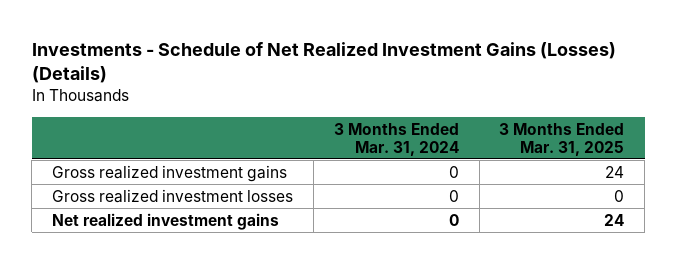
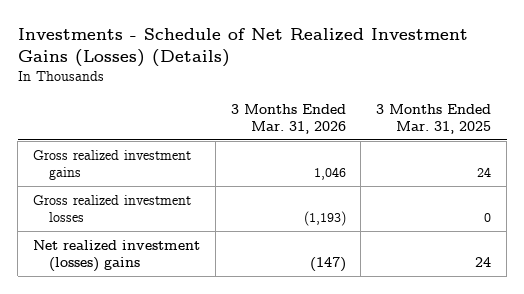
- | 3 Months Ended Mar. 31, 2024 | 3 Months Ended Mar. 31, 2025
+ | 3 Months Ended Mar. 31, 2026 | 3 Months Ended Mar. 31, 2025
- Net realized investment gains | 0 | 24
+ Net realized investment (losses) gains | (147) | 24

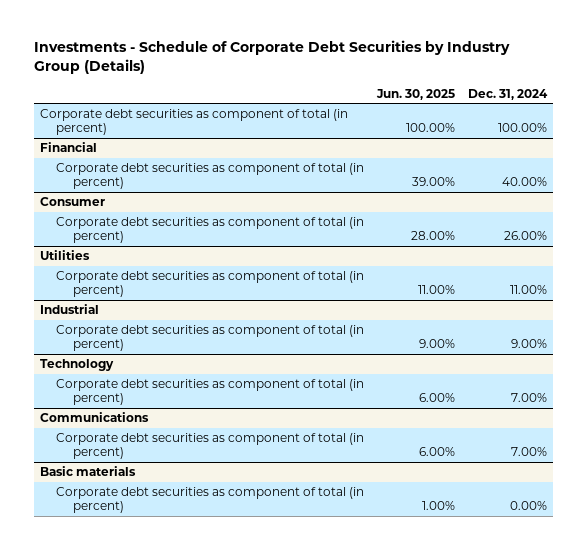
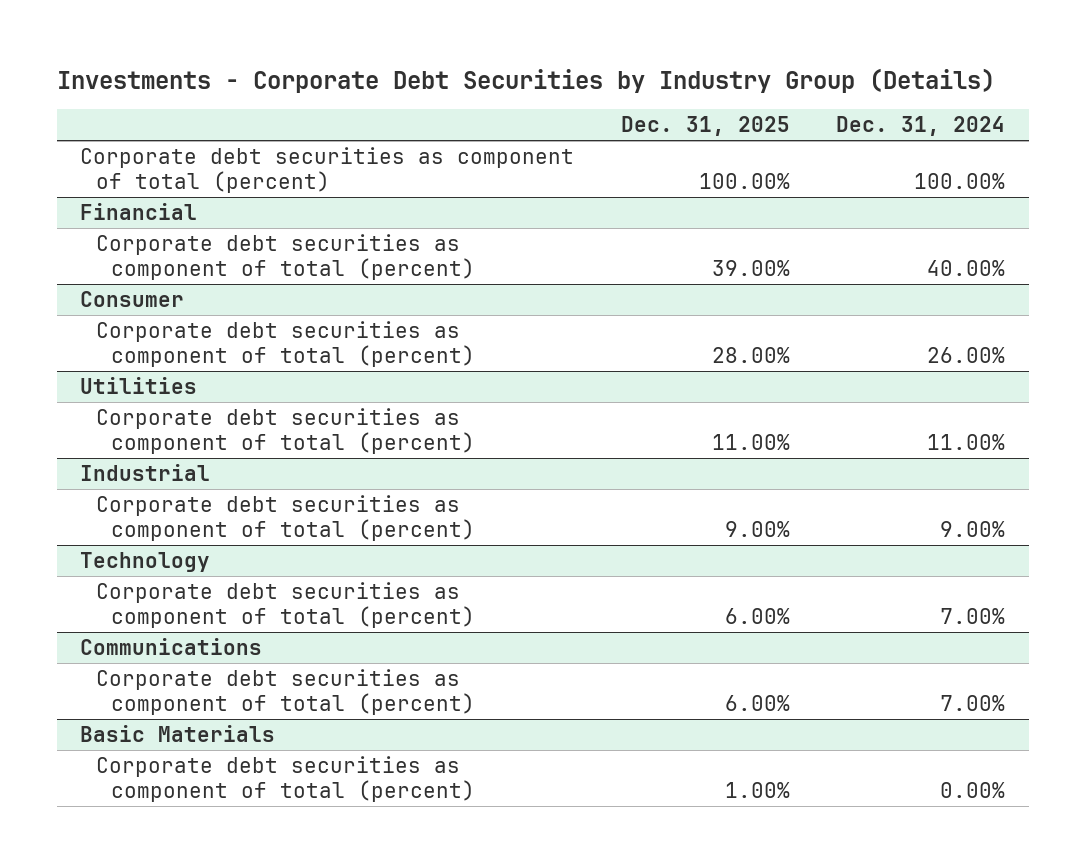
- Investments - Schedule of Corporate Debt Securities by Industry Group (Details)
+ Investments - Corporate Debt Securities by Industry Group (Details)
- | Jun. 30, 2025 | Dec. 31, 2024
+ | Dec. 31, 2025 | Dec. 31, 2024
- Corporate debt securities as component of total (in percent) | 100.00% | 100.00%
+ Corporate debt securities as component of total (percent) | 100.00% | 100.00%
@ Financial
- Corporate debt securities as component of total (in percent) | 39.00% | 40.00%
+ Corporate debt securities as component of total (percent) | 39.00% | 40.00%
@ Consumer
- Corporate debt securities as component of total (in percent) | 28.00% | 26.00%
+ Corporate debt securities as component of total (percent) | 28.00% | 26.00%
@ Utilities
- Corporate debt securities as component of total (in percent) | 11.00% | 11.00%
+ Corporate debt securities as component of total (percent) | 11.00% | 11.00%
@ Industrial
- Corporate debt securities as component of total (in percent) | 9.00% | 9.00%
+ Corporate debt securities as component of total (percent) | 9.00% | 9.00%
@ Technology
- Corporate debt securities as component of total (in percent) | 6.00% | 7.00%
+ Corporate debt securities as component of total (percent) | 6.00% | 7.00%
@ Communications
- Corporate debt securities as component of total (in percent) | 6.00% | 7.00%
- Basic materials
- Corporate debt securities as component of total (in percent) | 1.00% | 0.00%
@ Communications
+ Corporate debt securities as component of total (percent) | 6.00% | 7.00%
+ Basic Materials
+ Corporate debt securities as component of total (percent) | 1.00% | 0.00%

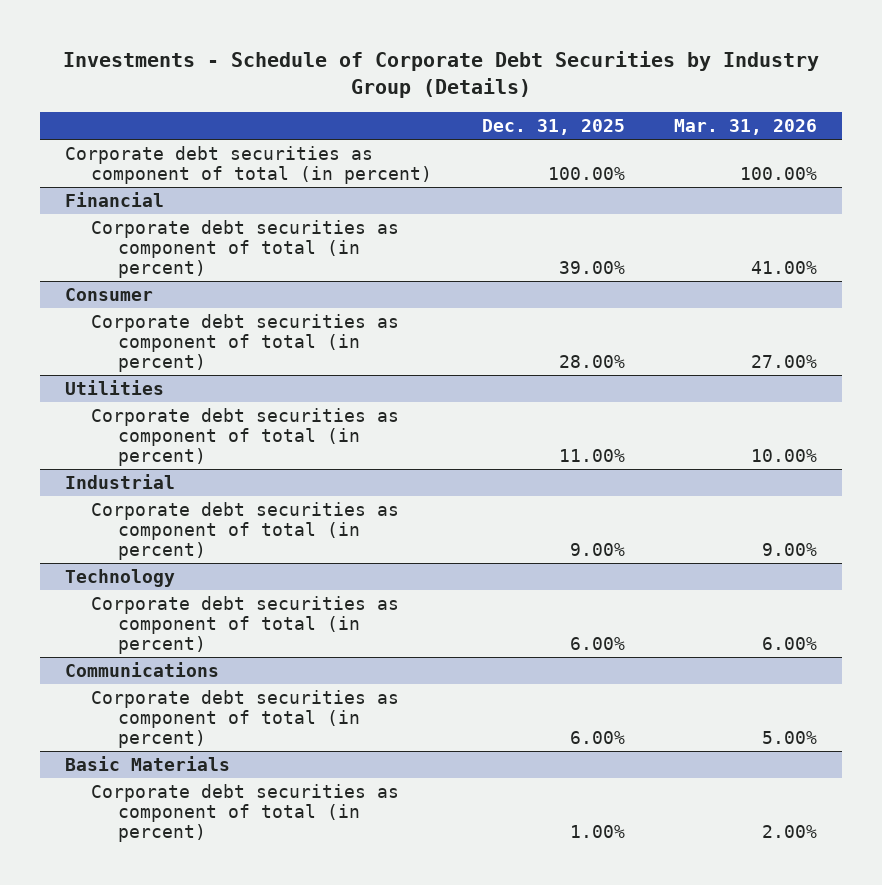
- Investments - Corporate Debt Securities by Industry Group (Details)
+ Investments - Schedule of Corporate Debt Securities by Industry Group (Details)
- | Dec. 31, 2025 | Dec. 31, 2024
+ | Dec. 31, 2025 | Mar. 31, 2026
- Corporate debt securities as component of total (percent) | 100.00% | 100.00%
+ Corporate debt securities as component of total (in percent) | 100.00% | 100.00%
@ Financial
- Corporate debt securities as component of total (percent) | 39.00% | 40.00%
+ Corporate debt securities as component of total (in percent) | 39.00% | 41.00%
@ Consumer
- Corporate debt securities as component of total (percent) | 28.00% | 26.00%
+ Corporate debt securities as component of total (in percent) | 28.00% | 27.00%
@ Utilities
- Corporate debt securities as component of total (percent) | 11.00% | 11.00%
+ Corporate debt securities as component of total (in percent) | 11.00% | 10.00%
@ Industrial
- Corporate debt securities as component of total (percent) | 9.00% | 9.00%
+ Corporate debt securities as component of total (in percent) | 9.00% | 9.00%
@ Technology
- Corporate debt securities as component of total (percent) | 6.00% | 7.00%
+ Corporate debt securities as component of total (in percent) | 6.00% | 6.00%
@ Communications
- Corporate debt securities as component of total (percent) | 6.00% | 7.00%
+ Corporate debt securities as component of total (in percent) | 6.00% | 5.00%
@ Basic Materials
- Corporate debt securities as component of total (percent) | 1.00% | 0.00%
+ Corporate debt securities as component of total (in percent) | 1.00% | 2.00%

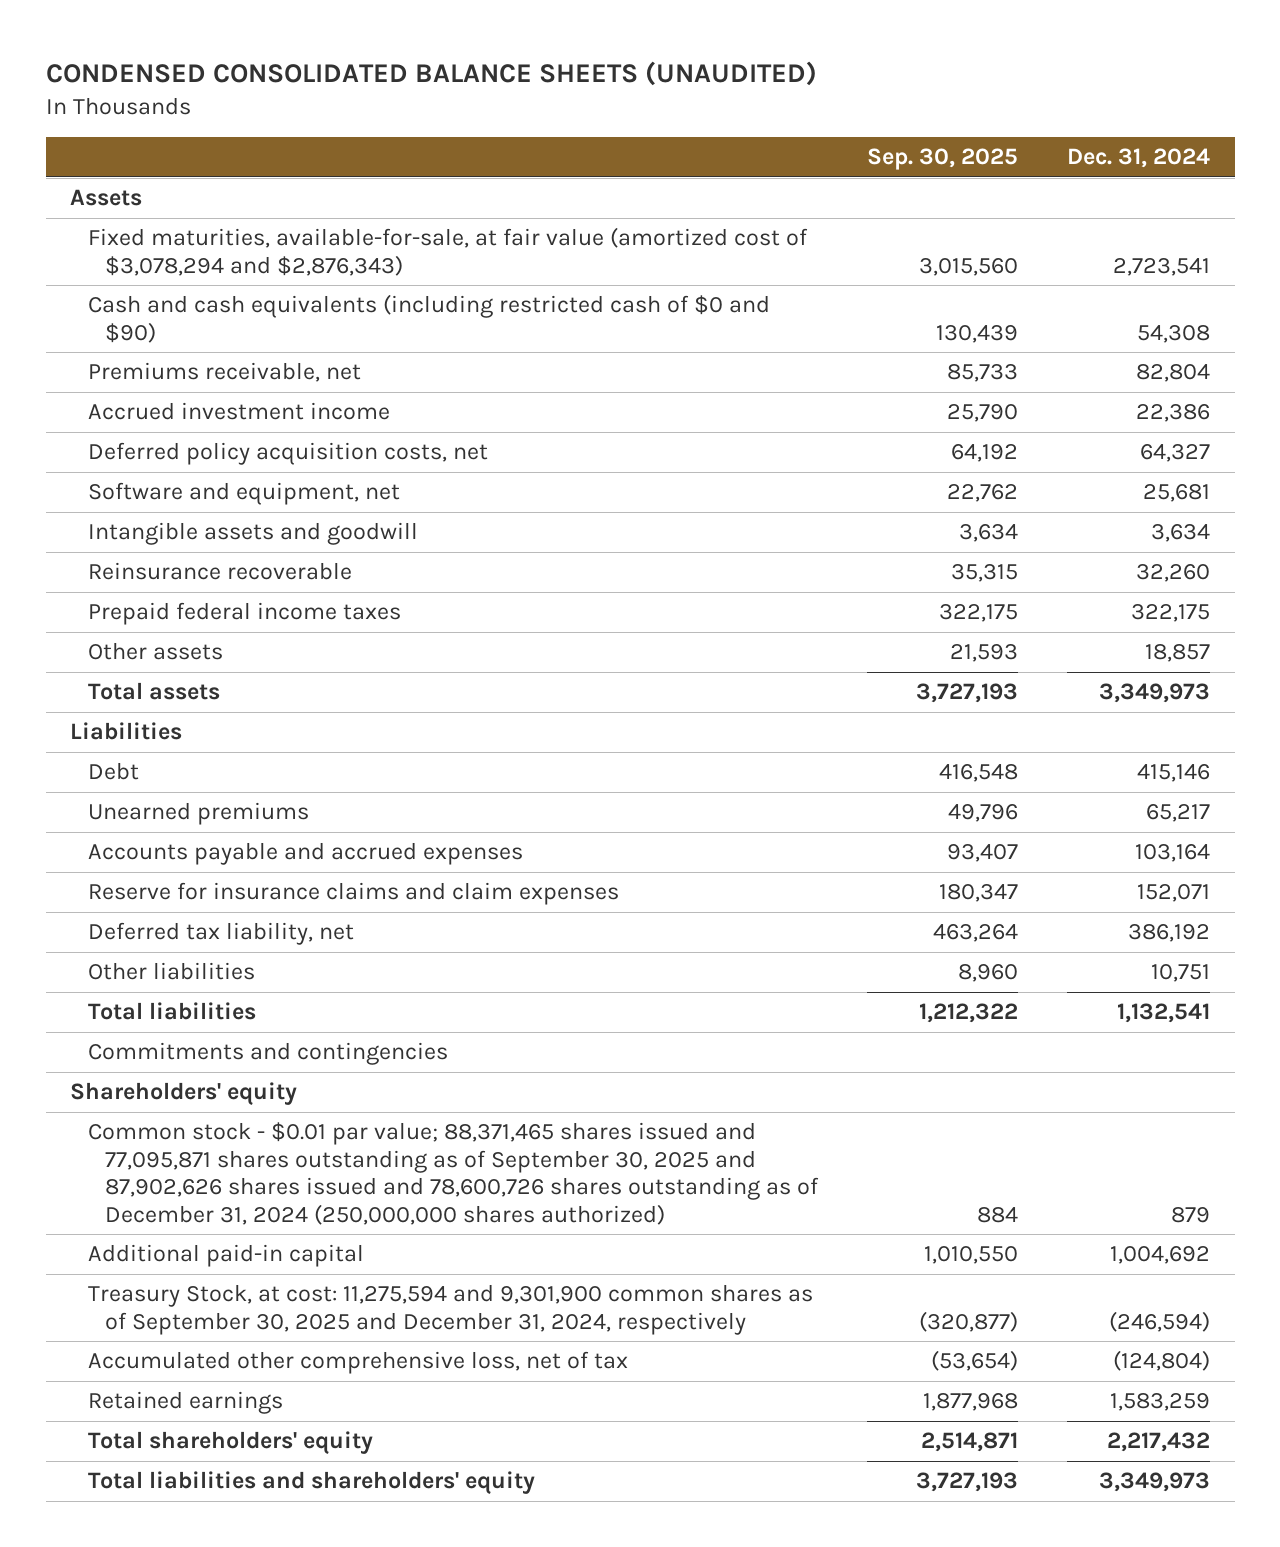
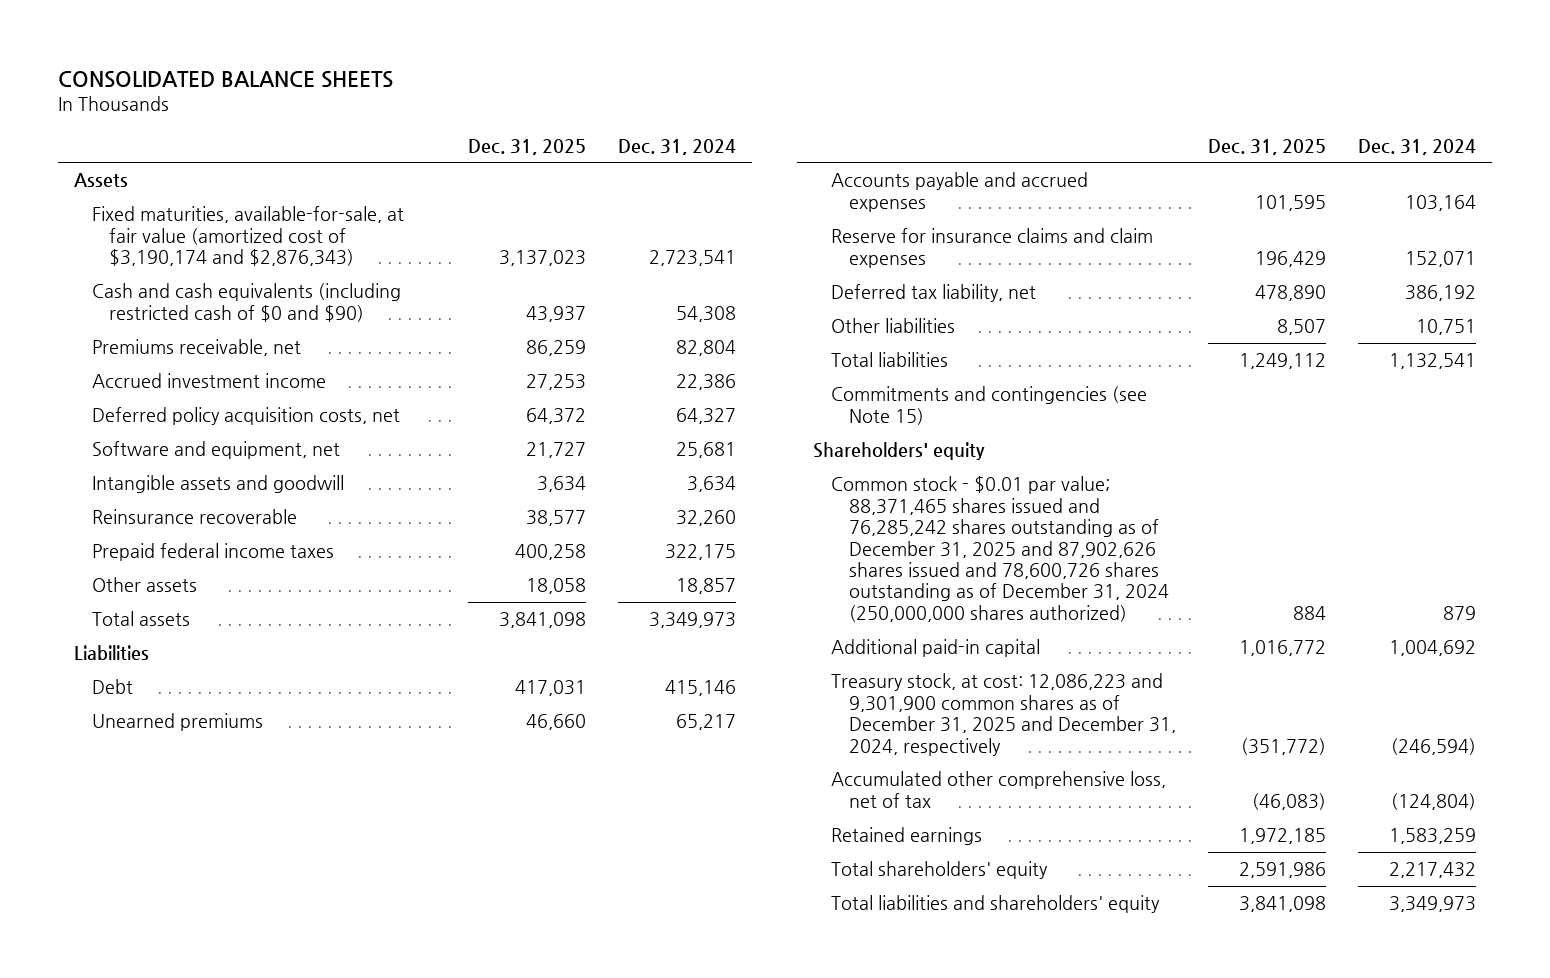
- CONDENSED CONSOLIDATED BALANCE SHEETS (UNAUDITED)
+ CONSOLIDATED BALANCE SHEETS
- | Sep. 30, 2025 | Dec. 31, 2024
+ | Dec. 31, 2025 | Dec. 31, 2024
- Fixed maturities, available-for-sale, at fair value (amortized cost of $3,078,294 and $2,876,343) | 3,015,560 | 2,723,541
+ Fixed maturities, available-for-sale, at fair value (amortized cost of $3,190,174 and $2,876,343) | 3,137,023 | 2,723,541
- Commitments and contingencies
+ Commitments and contingencies (see Note 15)
- Common stock - $0.01 par value; 88,371,465 shares issued and 77,095,871 shares outstanding as of September 30, 2025 and 87,902,626 shares issued and 78,600,726 shares outstanding as of December 31, 2024 (250,000,000 shares authorized) | 884 | 879
+ Common stock - $0.01 par value; 88,371,465 shares issued and 76,285,242 shares outstanding as of December 31, 2025 and 87,902,626 shares issued and 78,600,726 shares outstanding as of December 31, 2024 (250,000,000 shares authorized) | 884 | 879
- Treasury Stock, at cost: 11,275,594 and 9,301,900 common shares as of September 30, 2025 and December 31, 2024, respectively | (320,877) | (246,594)
+ Treasury stock, at cost: 12,086,223 and 9,301,900 common shares as of December 31, 2025 and December 31, 2024, respectively | (351,772) | (246,594)

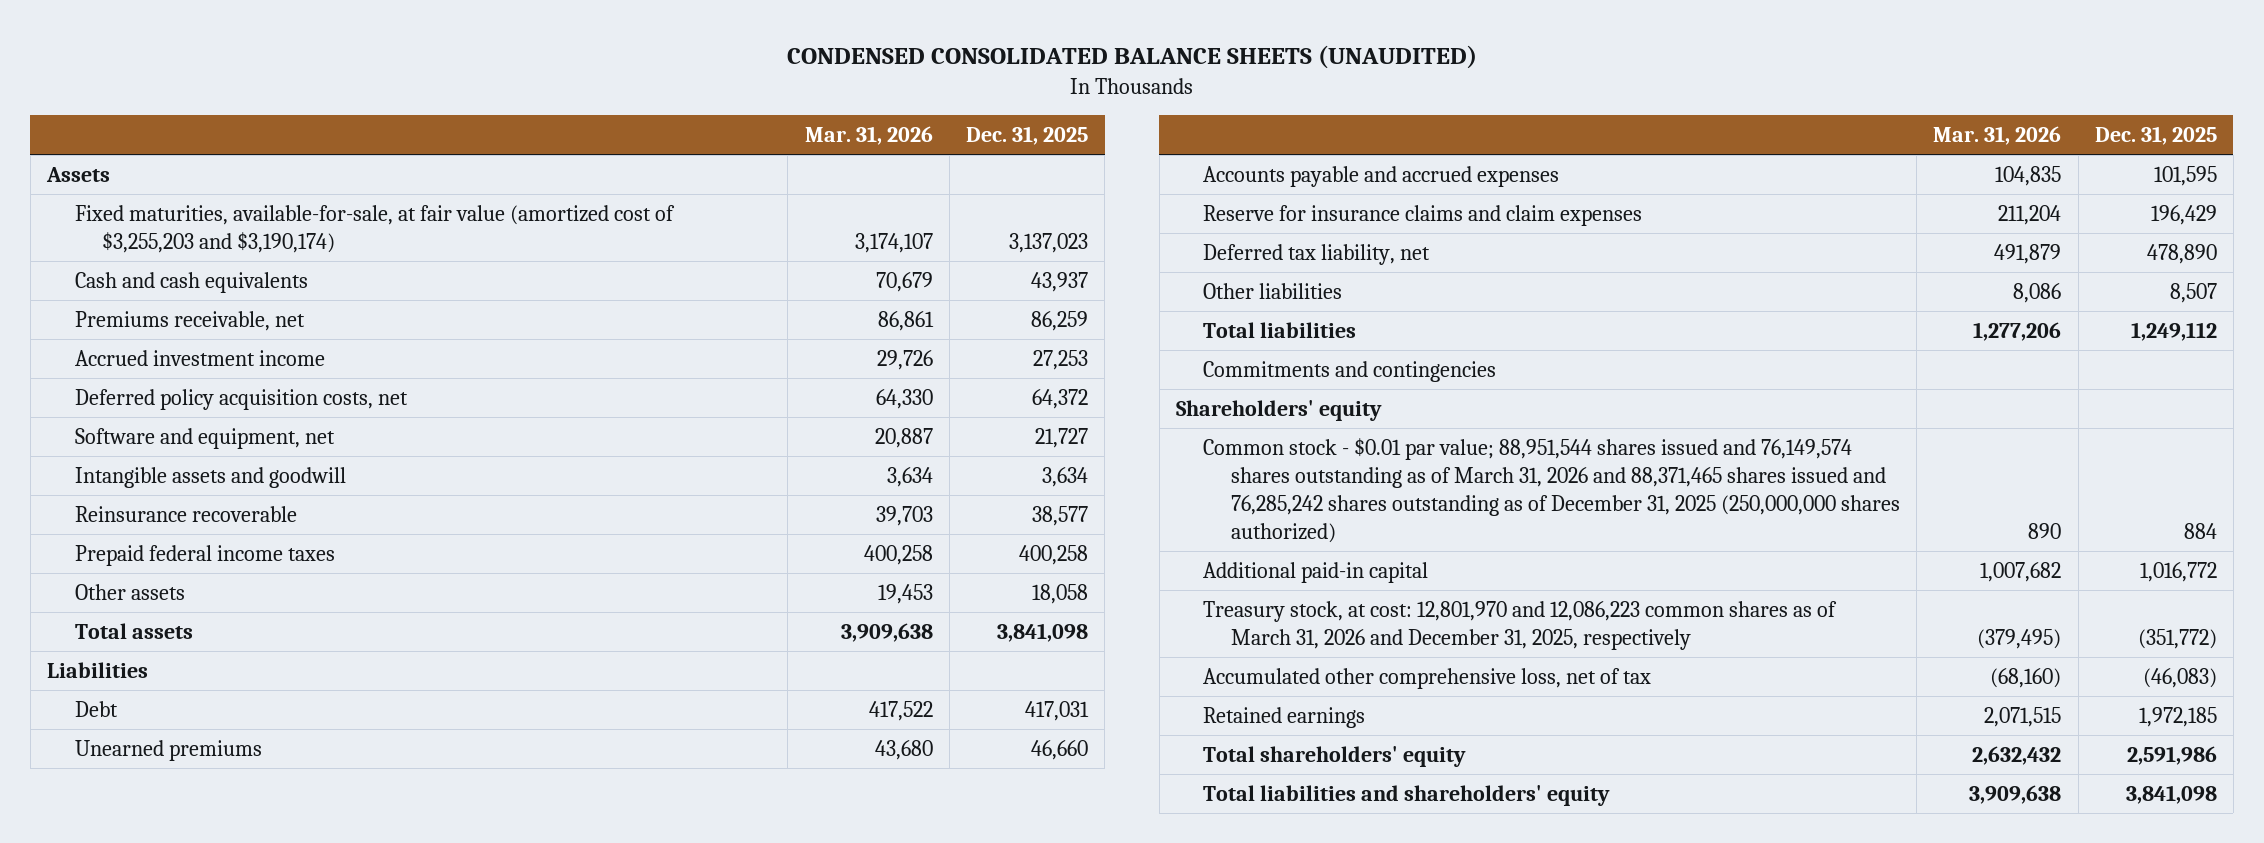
- CONSOLIDATED BALANCE SHEETS
+ CONDENSED CONSOLIDATED BALANCE SHEETS (UNAUDITED)
- | Dec. 31, 2025 | Dec. 31, 2024
+ | Mar. 31, 2026 | Dec. 31, 2025
- Fixed maturities, available-for-sale, at fair value (amortized cost of $3,190,174 and $2,876,343) | 3,137,023 | 2,723,541
- Cash and cash equivalents (including restricted cash of $0 and $90) | 43,937 | 54,308
+ Fixed maturities, available-for-sale, at fair value (amortized cost of $3,255,203 and $3,190,174) | 3,174,107 | 3,137,023
+ Cash and cash equivalents | 70,679 | 43,937
- Commitments and contingencies (see Note 15)
+ Commitments and contingencies
- Common stock - $0.01 par value; 88,371,465 shares issued and 76,285,242 shares outstanding as of December 31, 2025 and 87,902,626 shares issued and 78,600,726 shares outstanding as of December 31, 2024 (250,000,000 shares authorized) | 884 | 879
+ Common stock - $0.01 par value; 88,951,544 shares issued and 76,149,574 shares outstanding as of March 31, 2026 and 88,371,465 shares issued and 76,285,242 shares outstanding as of December 31, 2025 (250,000,000 shares authorized) | 890 | 884
- Treasury stock, at cost: 12,086,223 and 9,301,900 common shares as of December 31, 2025 and December 31, 2024, respectively | (351,772) | (246,594)
+ Treasury stock, at cost: 12,801,970 and 12,086,223 common shares as of March 31, 2026 and December 31, 2025, respectively | (379,495) | (351,772)

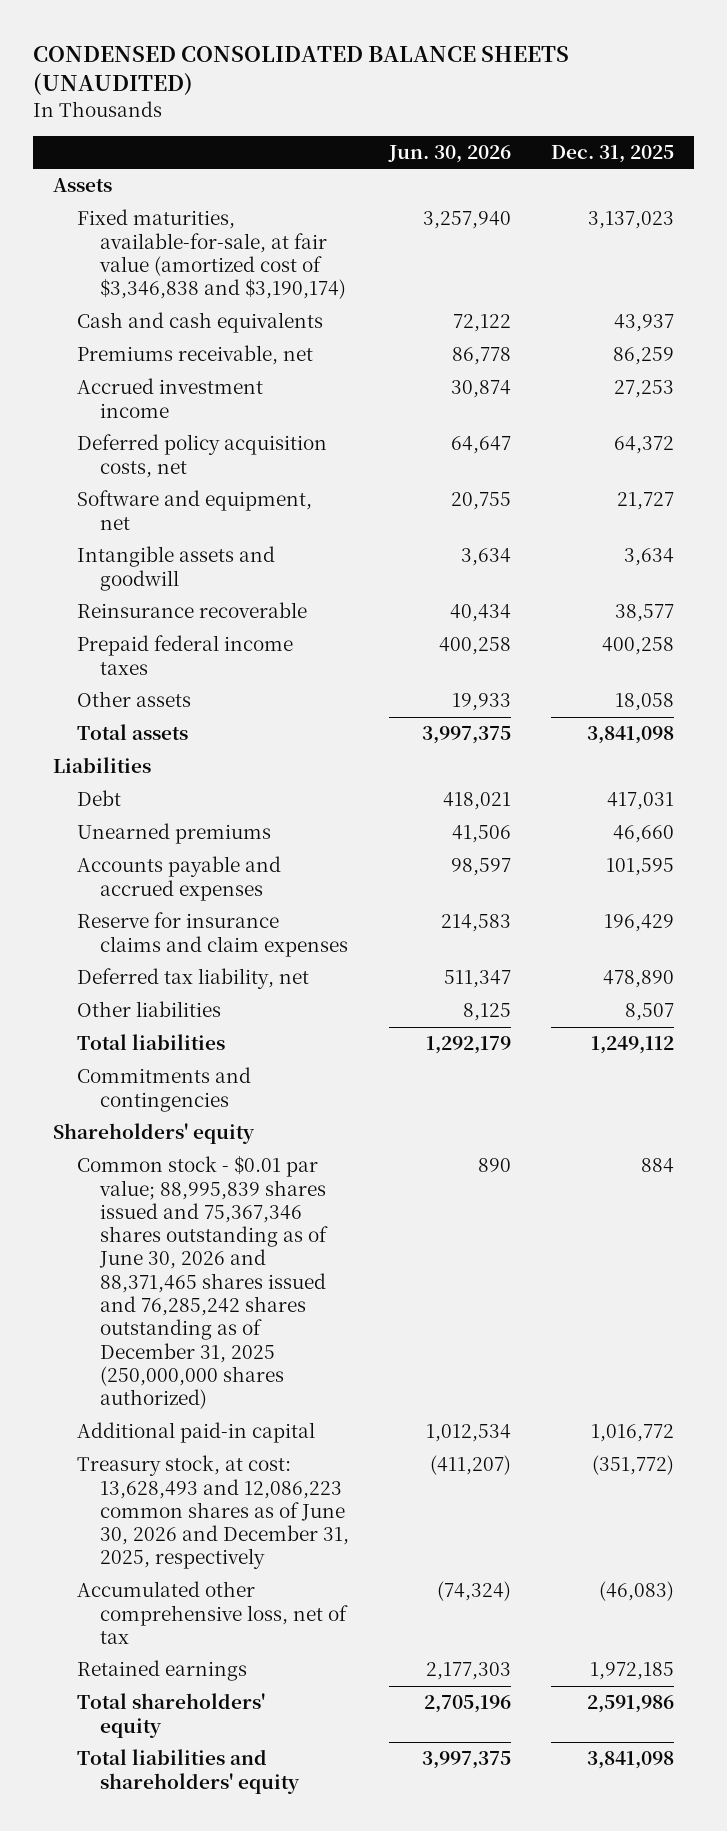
- | Mar. 31, 2026 | Dec. 31, 2025
+ | Jun. 30, 2026 | Dec. 31, 2025
- Fixed maturities, available-for-sale, at fair value (amortized cost of $3,255,203 and $3,190,174) | 3,174,107 | 3,137,023
+ Fixed maturities, available-for-sale, at fair value (amortized cost of $3,346,838 and $3,190,174) | 3,257,940 | 3,137,023
- Common stock - $0.01 par value; 88,951,544 shares issued and 76,149,574 shares outstanding as of March 31, 2026 and 88,371,465 shares issued and 76,285,242 shares outstanding as of December 31, 2025 (250,000,000 shares authorized) | 890 | 884
+ Common stock - $0.01 par value; 88,995,839 shares issued and 75,367,346 shares outstanding as of June 30, 2026 and 88,371,465 shares issued and 76,285,242 shares outstanding as of December 31, 2025 (250,000,000 shares authorized) | 890 | 884
- Treasury stock, at cost: 12,801,970 and 12,086,223 common shares as of March 31, 2026 and December 31, 2025, respectively | (379,495) | (351,772)
+ Treasury stock, at cost: 13,628,493 and 12,086,223 common shares as of June 30, 2026 and December 31, 2025, respectively | (411,207) | (351,772)

